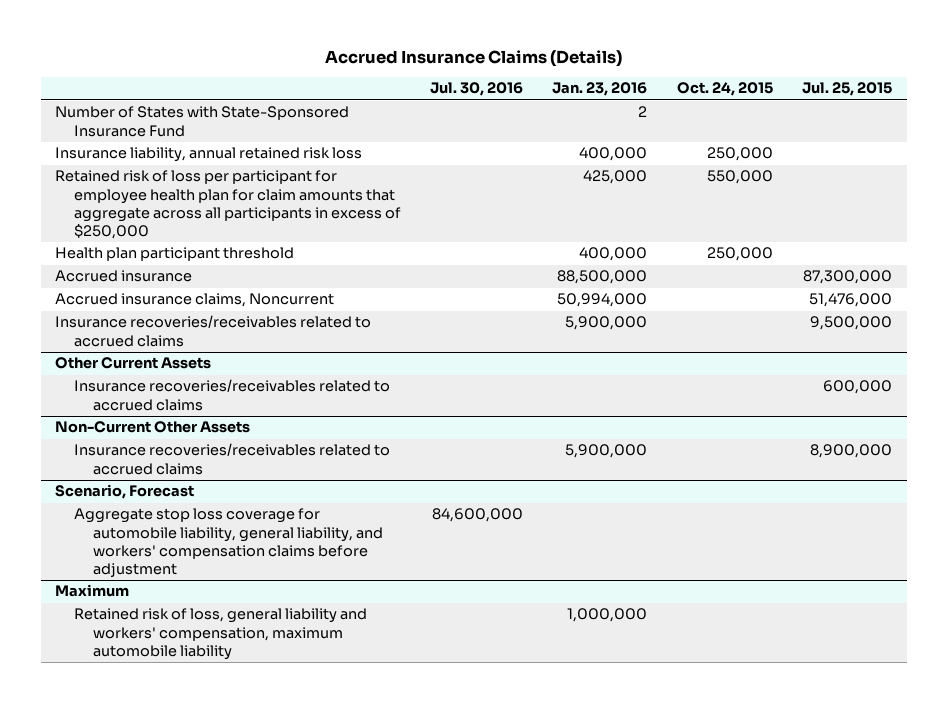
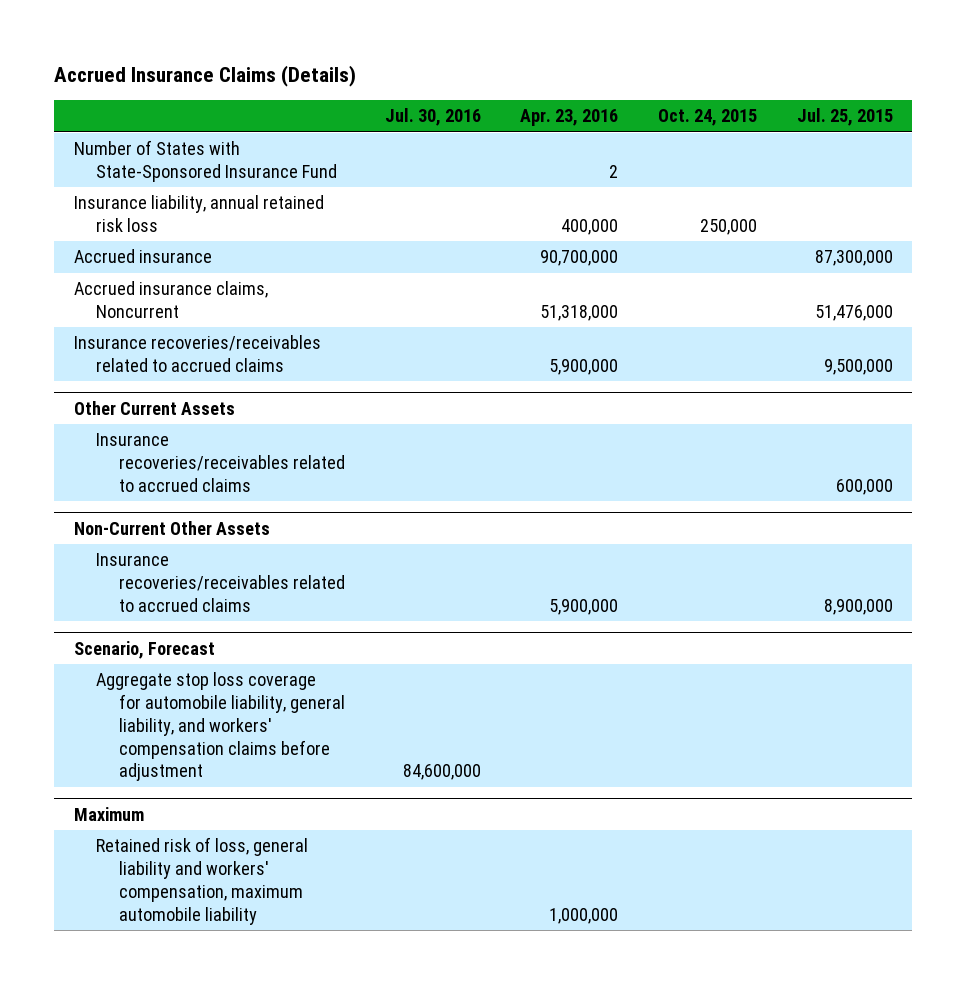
- | Jul. 30, 2016 | Jan. 23, 2016 | Oct. 24, 2015 | Jul. 25, 2015
+ | Jul. 30, 2016 | Apr. 23, 2016 | Oct. 24, 2015 | Jul. 25, 2015
- Retained risk of loss per participant for employee health plan for claim amounts that aggregate across all participants in excess of $250,000 | | 425,000 | 550,000 |
- Health plan participant threshold | | 400,000 | 250,000 |

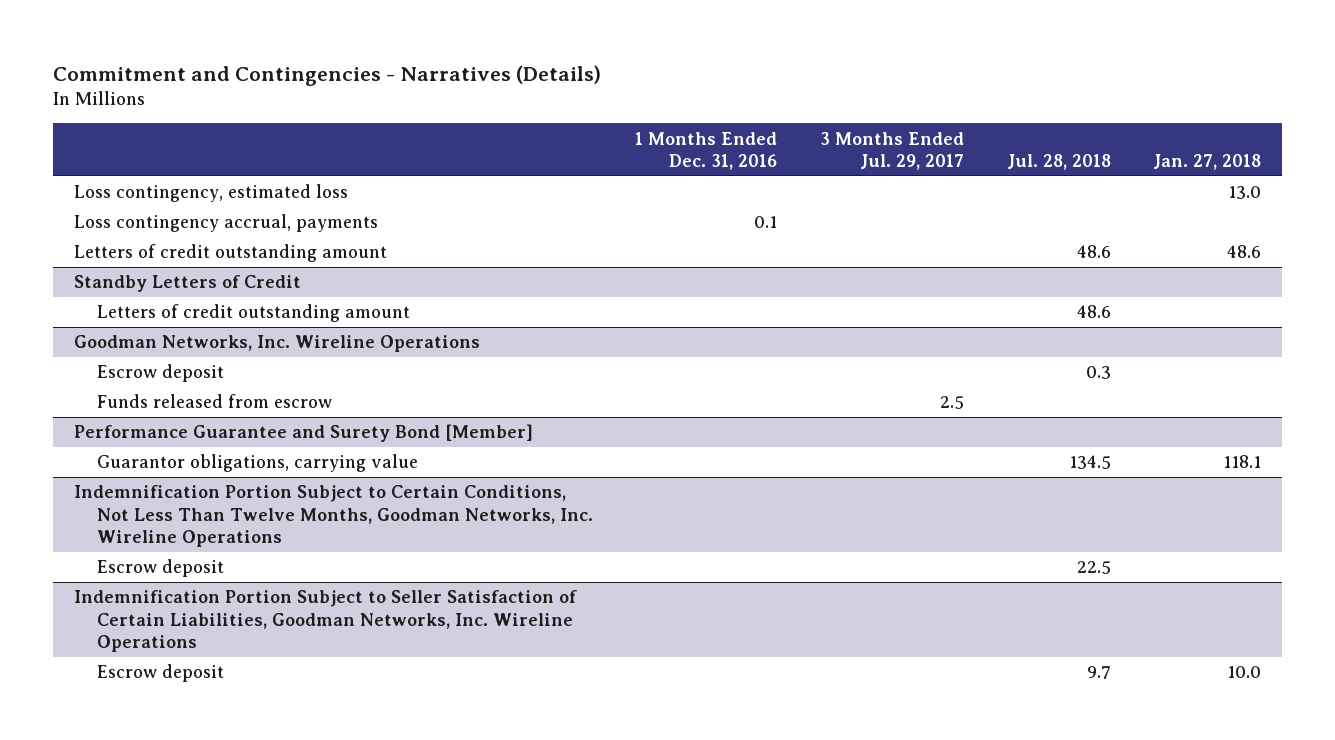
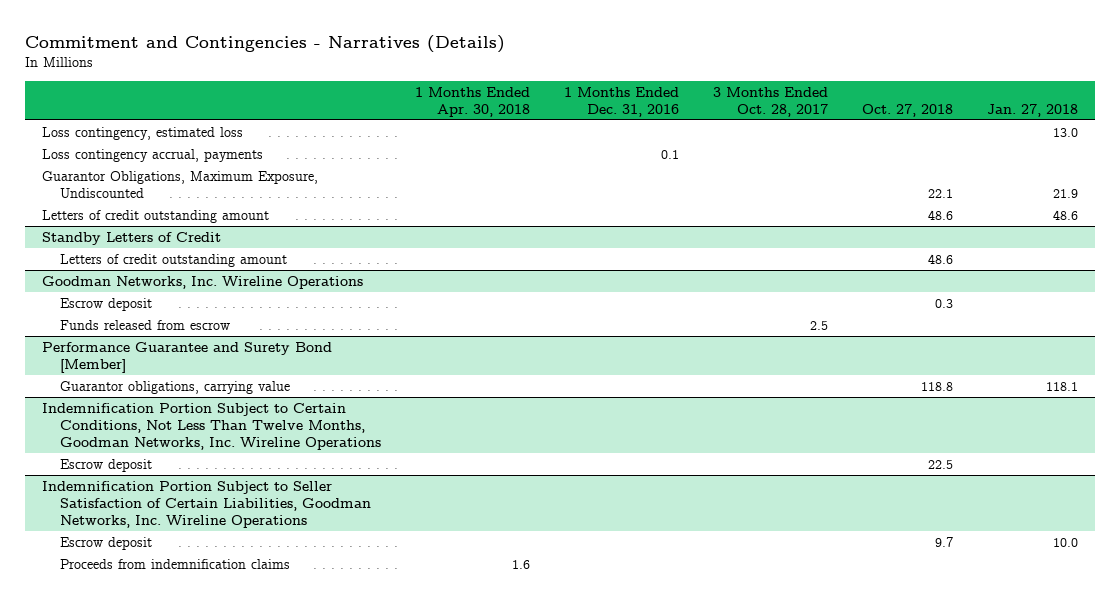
- | 1 Months Ended Dec. 31, 2016 | 3 Months Ended Jul. 29, 2017 | Jul. 28, 2018 | Jan. 27, 2018
+ | 1 Months Ended Apr. 30, 2018 | 1 Months Ended Dec. 31, 2016 | 3 Months Ended Oct. 28, 2017 | Oct. 27, 2018 | Jan. 27, 2018
+ Guarantor Obligations, Maximum Exposure, Undiscounted | | | | 22.1 | 21.9
@ Indemnification Portion Subject to Seller Satisfaction of Certain Liabilities, Goodman Networks, Inc. Wireline Operations
+ Proceeds from indemnification claims | 1.6 | | | |

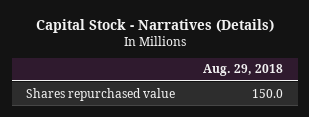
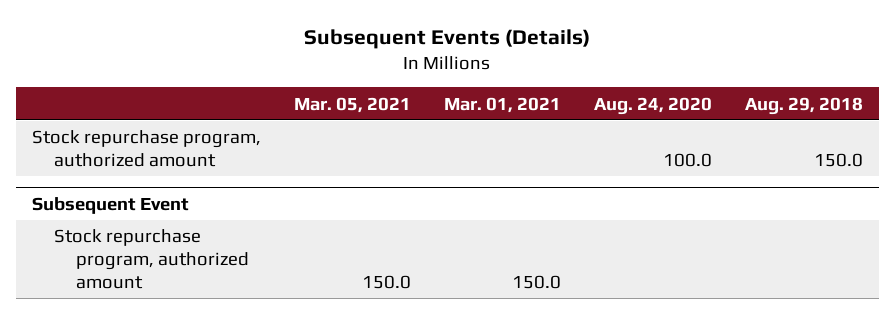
- Capital Stock - Narratives (Details)
+ Subsequent Events (Details)
- | Aug. 29, 2018
+ | Mar. 05, 2021 | Mar. 01, 2021 | Aug. 24, 2020 | Aug. 29, 2018
- Shares repurchased value | 150.0
+ Stock repurchase program, authorized amount | | | 100.0 | 150.0
+ Subsequent Event
+ Stock repurchase program, authorized amount | 150.0 | 150.0 | |

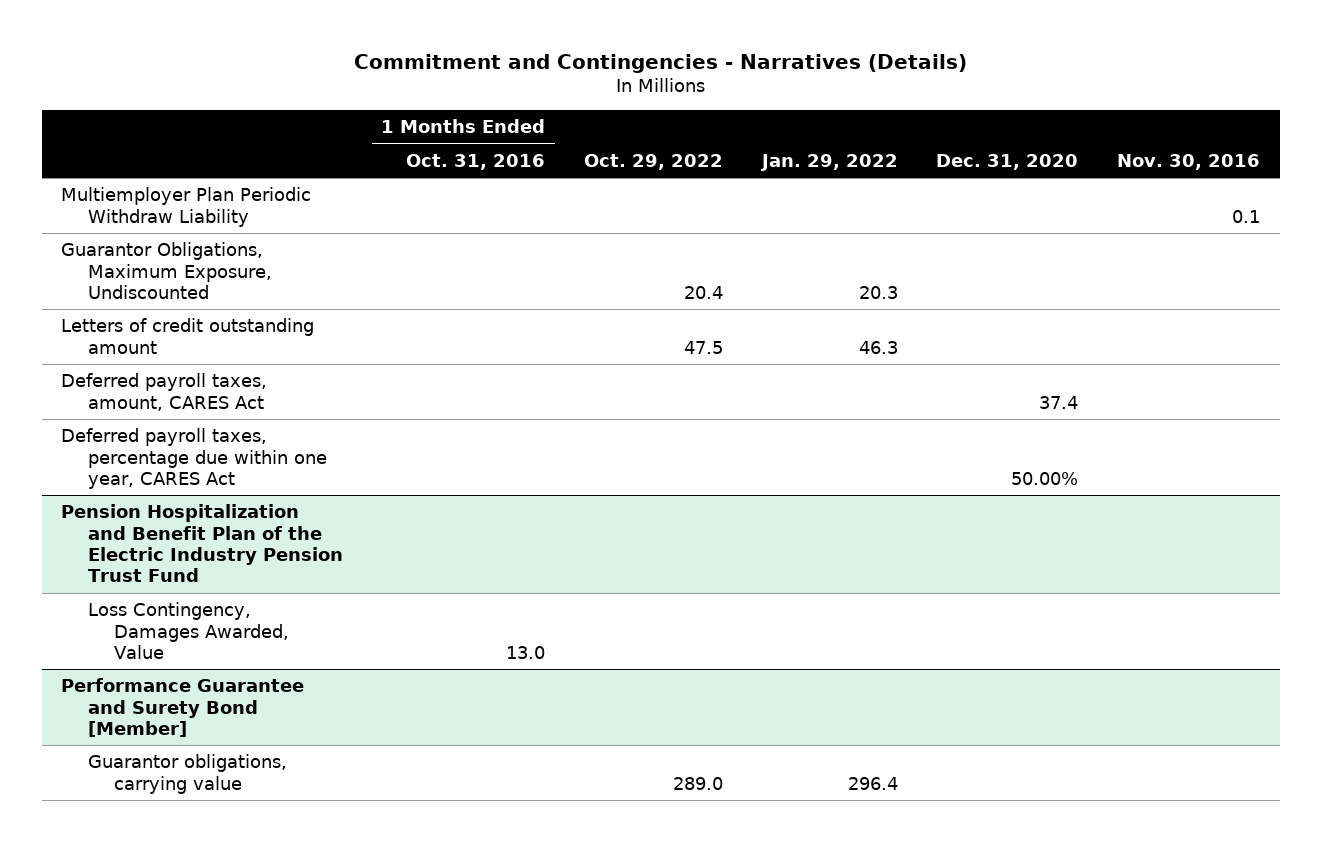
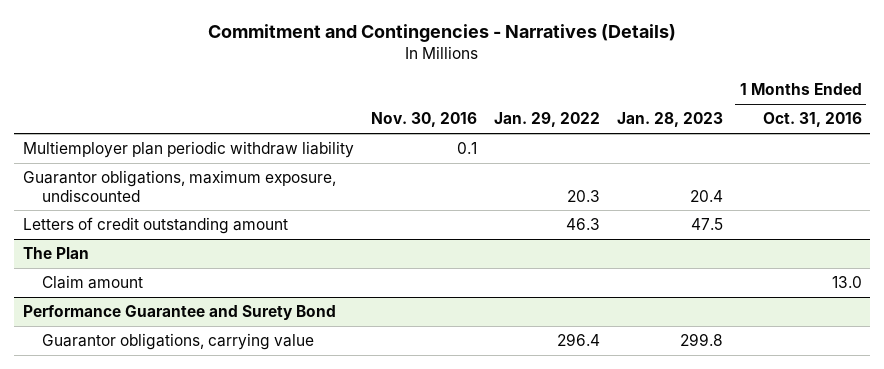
- | 1 Months Ended Oct. 31, 2016 | Oct. 29, 2022 | Jan. 29, 2022 | Dec. 31, 2020 | Nov. 30, 2016
+ | Nov. 30, 2016 | Jan. 29, 2022 | Jan. 28, 2023 | 1 Months Ended Oct. 31, 2016
- Multiemployer Plan Periodic Withdraw Liability | | | | | 0.1
- Guarantor Obligations, Maximum Exposure, Undiscounted | | 20.4 | 20.3 | |
+ Multiemployer plan periodic withdraw liability | 0.1 | | |
+ Guarantor obligations, maximum exposure, undiscounted | | 20.3 | 20.4 |
- Deferred payroll taxes, amount, CARES Act | | | | 37.4 |
- Deferred payroll taxes, percentage due within one year, CARES Act | | | | 50.00% |
- Pension Hospitalization and Benefit Plan of the Electric Industry Pension Trust Fund
- Loss Contingency, Damages Awarded, Value | 13.0 | | | |
- Performance Guarantee and Surety Bond [Member]
+ The Plan
+ Claim amount | | | | 13.0
+ Performance Guarantee and Surety Bond

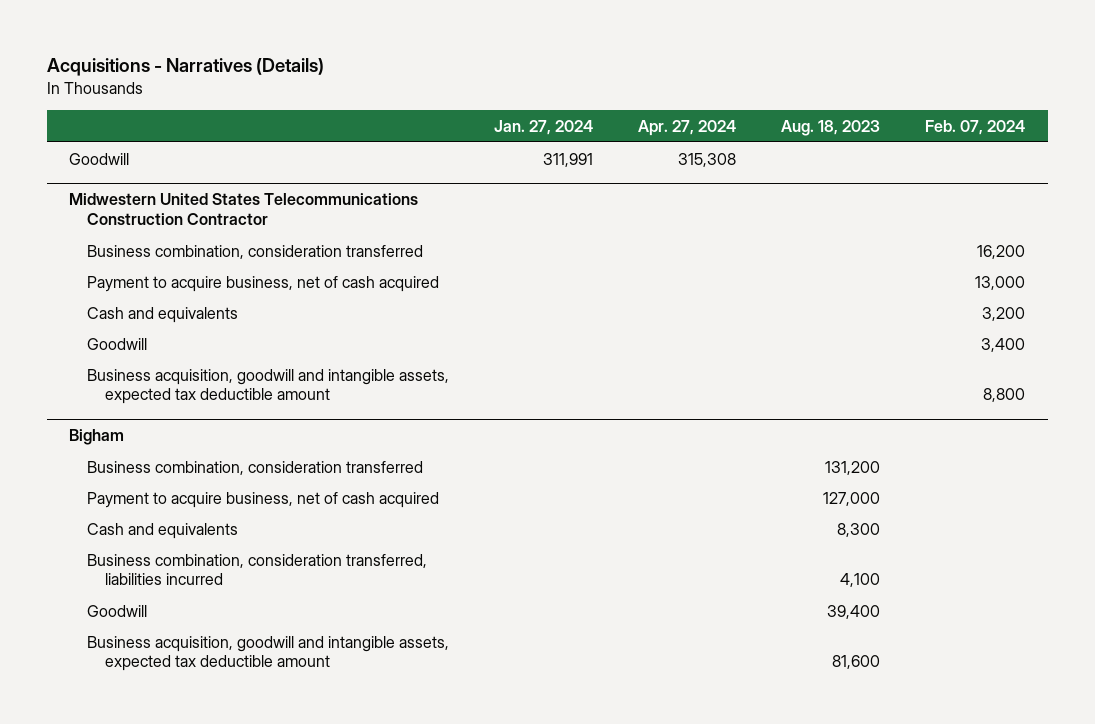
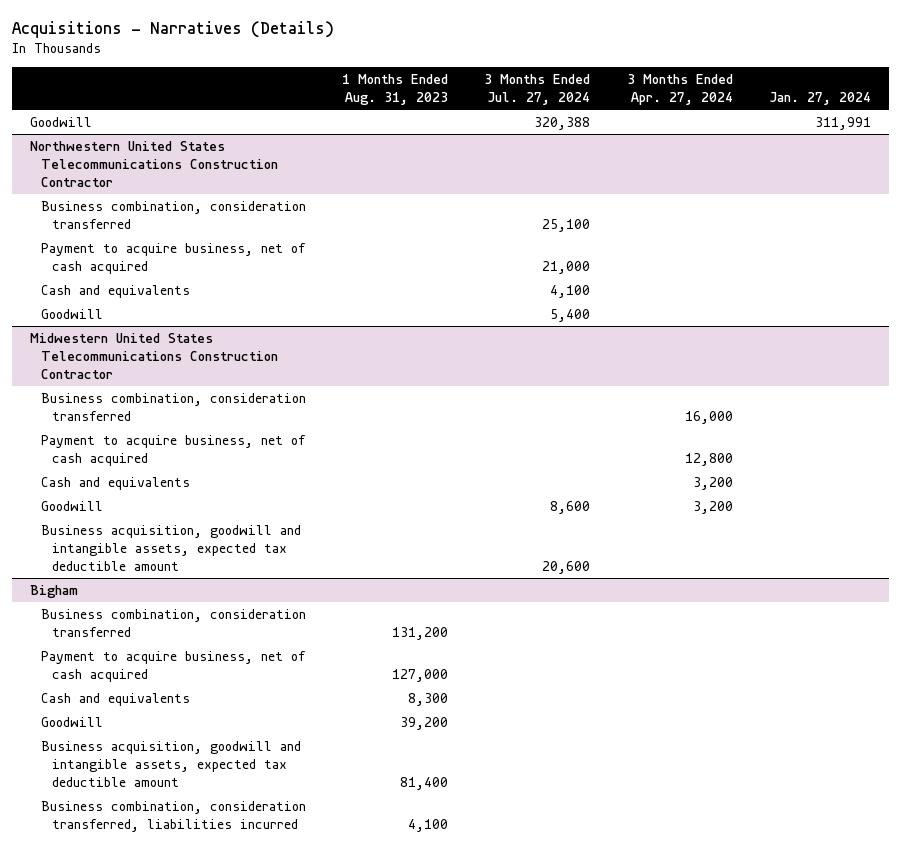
- | Jan. 27, 2024 | Apr. 27, 2024 | Aug. 18, 2023 | Feb. 07, 2024
+ | 1 Months Ended Aug. 31, 2023 | 3 Months Ended Jul. 27, 2024 | 3 Months Ended Apr. 27, 2024 | Jan. 27, 2024
+ Northwestern United States Telecommunications Construction Contractor
+ Business combination, consideration transferred | | 25,100 | |
+ Payment to acquire business, net of cash acquired | | 21,000 | |
+ Cash and equivalents | | 4,100 | |
+ Goodwill | | 5,400 | |
@ Bigham
moved down: Business combination, consideration transferred, liabilities incurred | 4,100 | | |

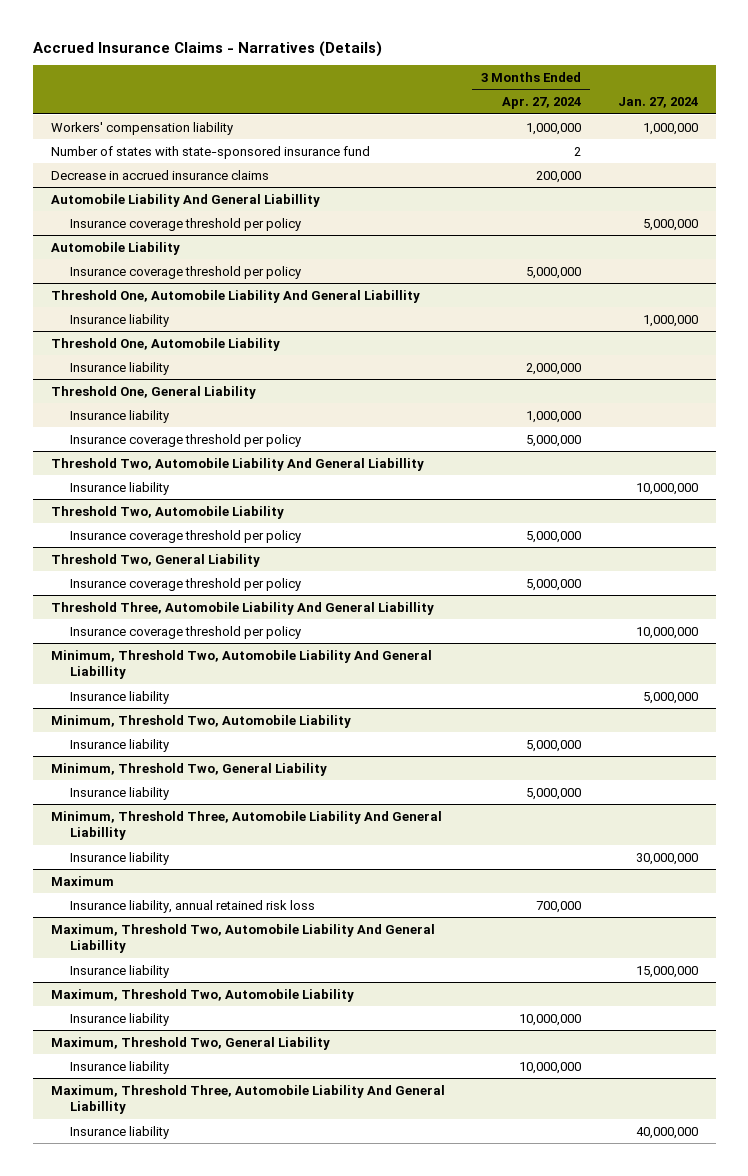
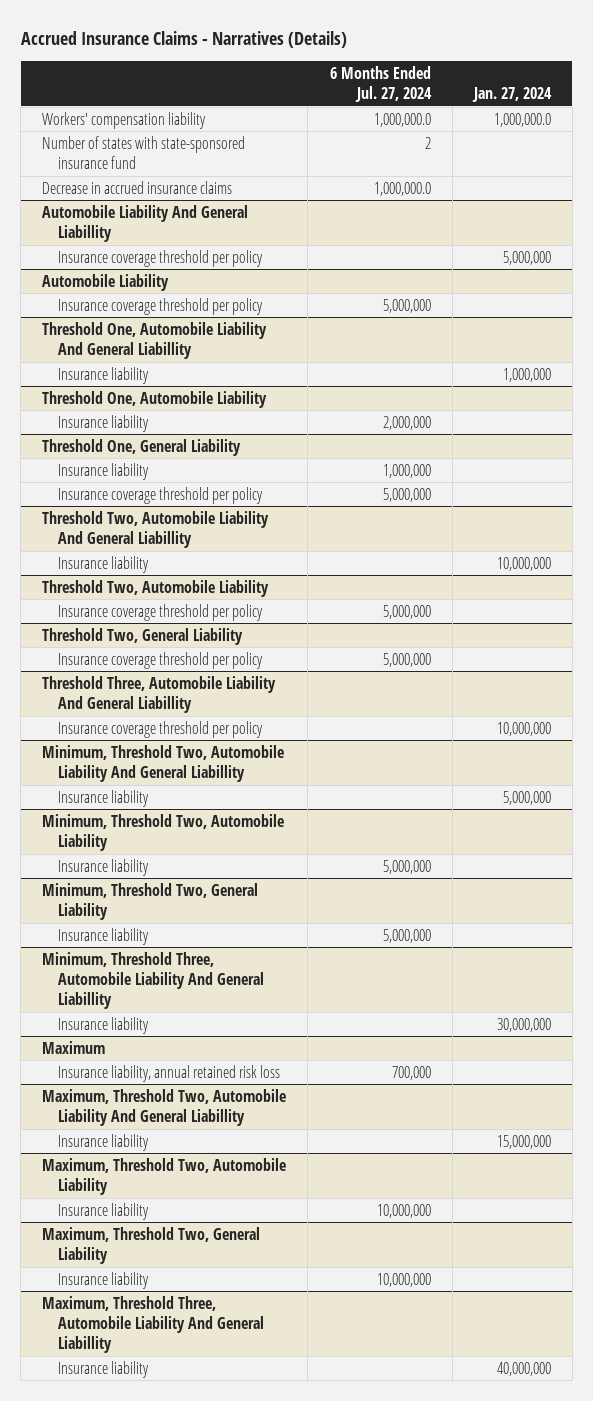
- | 3 Months Ended Apr. 27, 2024 | Jan. 27, 2024
+ | 6 Months Ended Jul. 27, 2024 | Jan. 27, 2024
- Workers' compensation liability | 1,000,000 | 1,000,000
+ Workers' compensation liability | 1,000,000.0 | 1,000,000.0

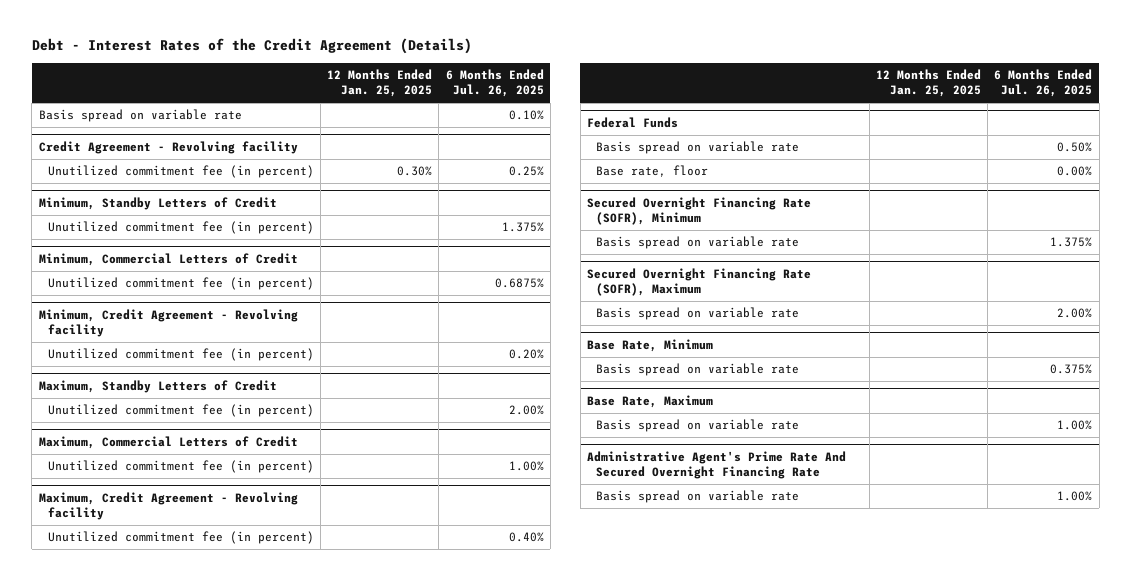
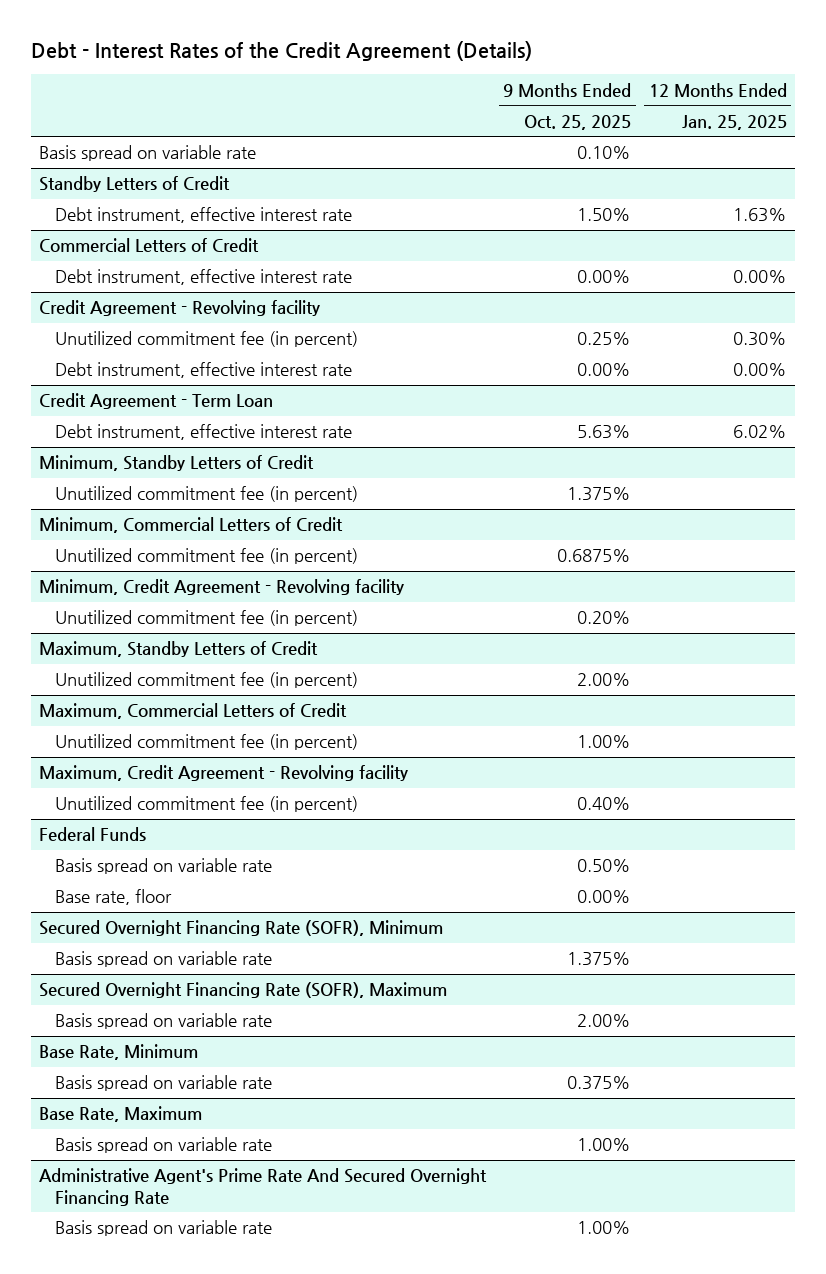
- | 12 Months Ended Jan. 25, 2025 | 6 Months Ended Jul. 26, 2025
+ | 9 Months Ended Oct. 25, 2025 | 12 Months Ended Jan. 25, 2025
+ Standby Letters of Credit
+ Debt instrument, effective interest rate | 1.50% | 1.63%
+ Commercial Letters of Credit
+ Debt instrument, effective interest rate | 0.00% | 0.00%
@ Credit Agreement - Revolving facility
+ Debt instrument, effective interest rate | 0.00% | 0.00%
+ Credit Agreement - Term Loan
+ Debt instrument, effective interest rate | 5.63% | 6.02%

